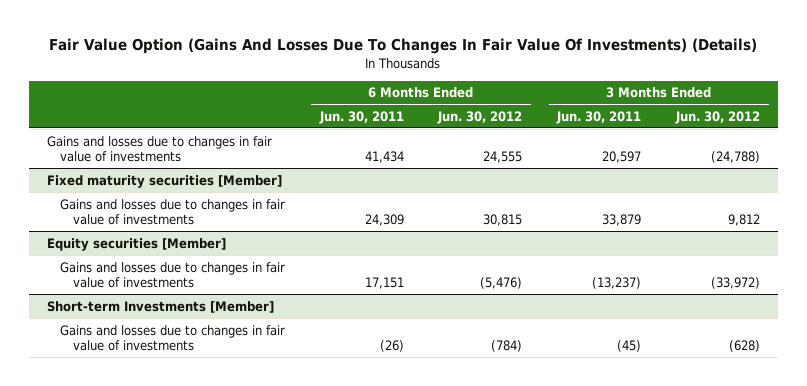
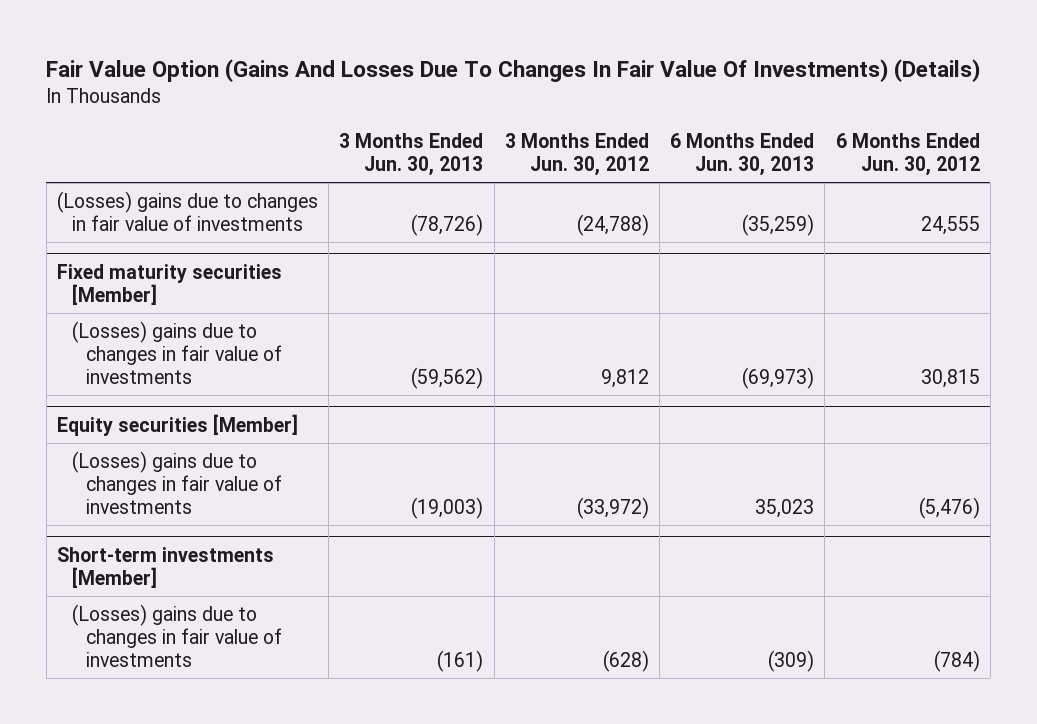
- | 6 Months Ended Jun. 30, 2011 | 6 Months Ended Jun. 30, 2012 | 3 Months Ended Jun. 30, 2011 | 3 Months Ended Jun. 30, 2012
+ | 3 Months Ended Jun. 30, 2013 | 3 Months Ended Jun. 30, 2012 | 6 Months Ended Jun. 30, 2013 | 6 Months Ended Jun. 30, 2012
- Gains and losses due to changes in fair value of investments | 41,434 | 24,555 | 20,597 | (24,788)
+ (Losses) gains due to changes in fair value of investments | (78,726) | (24,788) | (35,259) | 24,555
@ Fixed maturity securities [Member]
- Gains and losses due to changes in fair value of investments | 24,309 | 30,815 | 33,879 | 9,812
+ (Losses) gains due to changes in fair value of investments | (59,562) | 9,812 | (69,973) | 30,815
@ Equity securities [Member]
- Gains and losses due to changes in fair value of investments | 17,151 | (5,476) | (13,237) | (33,972)
- Short-term Investments [Member]
- Gains and losses due to changes in fair value of investments | (26) | (784) | (45) | (628)
@ Equity securities [Member]
+ (Losses) gains due to changes in fair value of investments | (19,003) | (33,972) | 35,023 | (5,476)
+ Short-term investments [Member]
+ (Losses) gains due to changes in fair value of investments | (161) | (628) | (309) | (784)

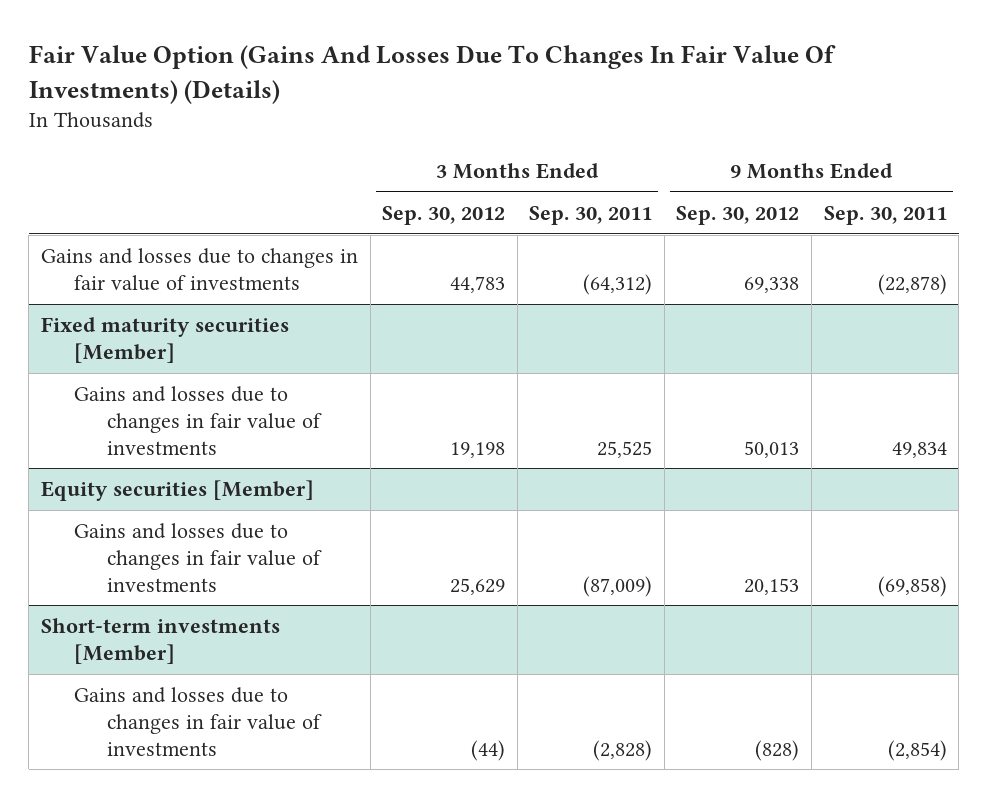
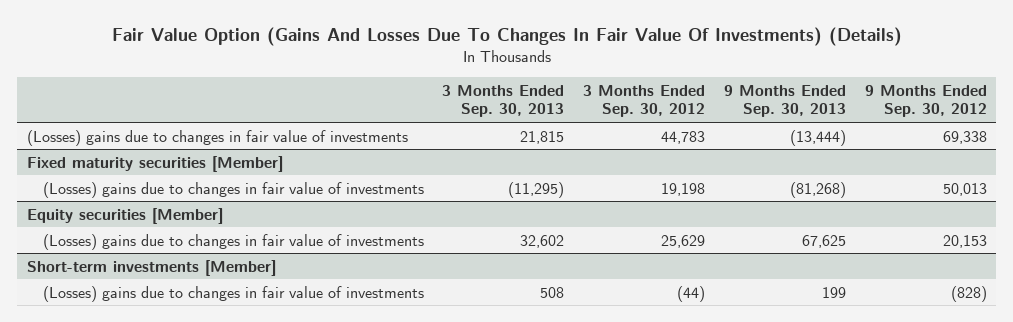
- | 3 Months Ended Sep. 30, 2012 | 3 Months Ended Sep. 30, 2011 | 9 Months Ended Sep. 30, 2012 | 9 Months Ended Sep. 30, 2011
+ | 3 Months Ended Sep. 30, 2013 | 3 Months Ended Sep. 30, 2012 | 9 Months Ended Sep. 30, 2013 | 9 Months Ended Sep. 30, 2012
- Gains and losses due to changes in fair value of investments | 44,783 | (64,312) | 69,338 | (22,878)
+ (Losses) gains due to changes in fair value of investments | 21,815 | 44,783 | (13,444) | 69,338
@ Fixed maturity securities [Member]
- Gains and losses due to changes in fair value of investments | 19,198 | 25,525 | 50,013 | 49,834
+ (Losses) gains due to changes in fair value of investments | (11,295) | 19,198 | (81,268) | 50,013
@ Equity securities [Member]
- Gains and losses due to changes in fair value of investments | 25,629 | (87,009) | 20,153 | (69,858)
+ (Losses) gains due to changes in fair value of investments | 32,602 | 25,629 | 67,625 | 20,153
@ Short-term investments [Member]
- Gains and losses due to changes in fair value of investments | (44) | (2,828) | (828) | (2,854)
+ (Losses) gains due to changes in fair value of investments | 508 | (44) | 199 | (828)

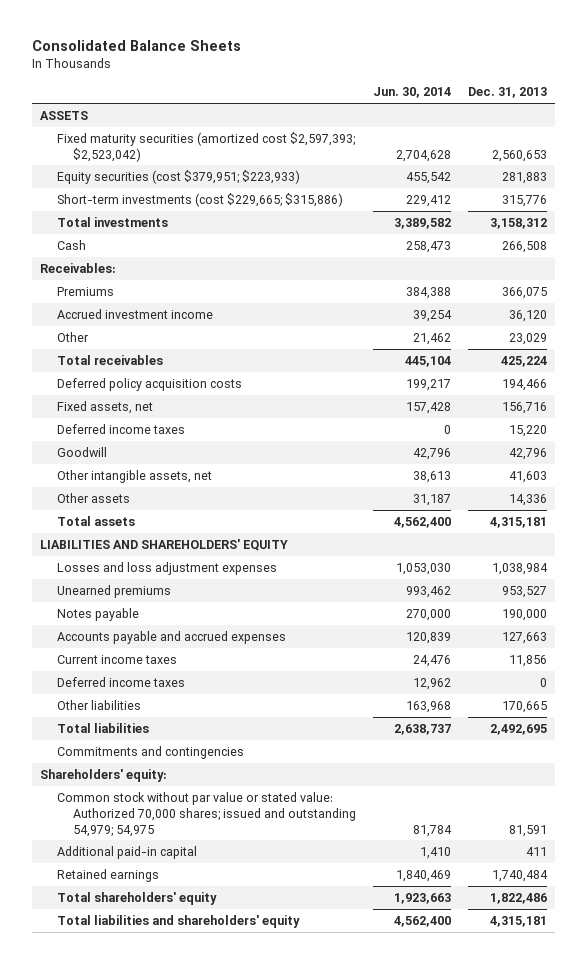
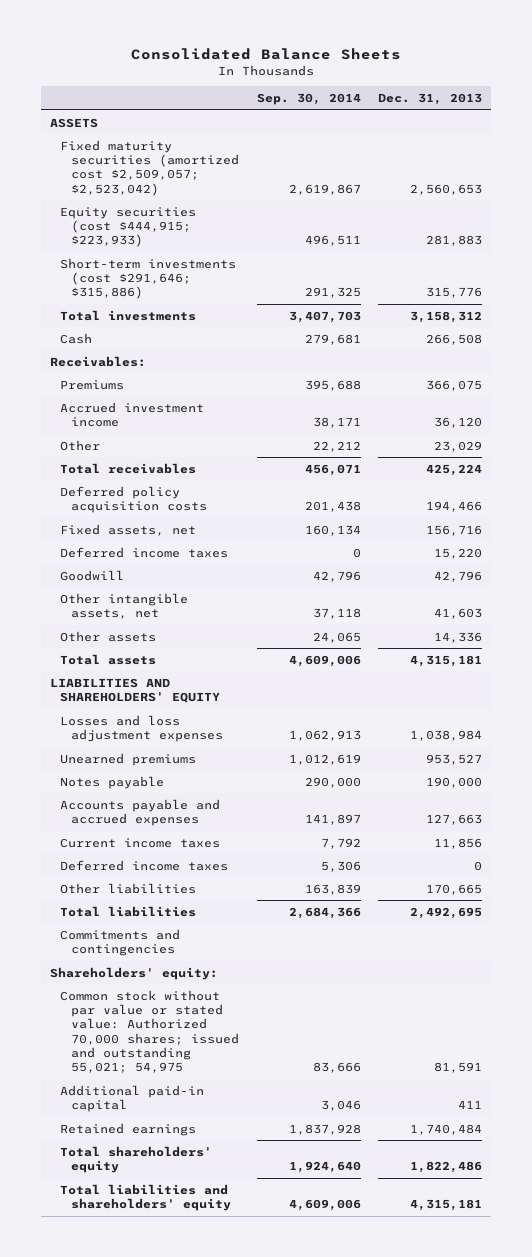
- | Jun. 30, 2014 | Dec. 31, 2013
+ | Sep. 30, 2014 | Dec. 31, 2013
- Fixed maturity securities (amortized cost $2,597,393; $2,523,042) | 2,704,628 | 2,560,653
- Equity securities (cost $379,951; $223,933) | 455,542 | 281,883
- Short-term investments (cost $229,665; $315,886) | 229,412 | 315,776
+ Fixed maturity securities (amortized cost $2,509,057; $2,523,042) | 2,619,867 | 2,560,653
+ Equity securities (cost $444,915; $223,933) | 496,511 | 281,883
+ Short-term investments (cost $291,646; $315,886) | 291,325 | 315,776
- Common stock without par value or stated value: Authorized 70,000 shares; issued and outstanding 54,979; 54,975 | 81,784 | 81,591
+ Common stock without par value or stated value: Authorized 70,000 shares; issued and outstanding 55,021; 54,975 | 83,666 | 81,591

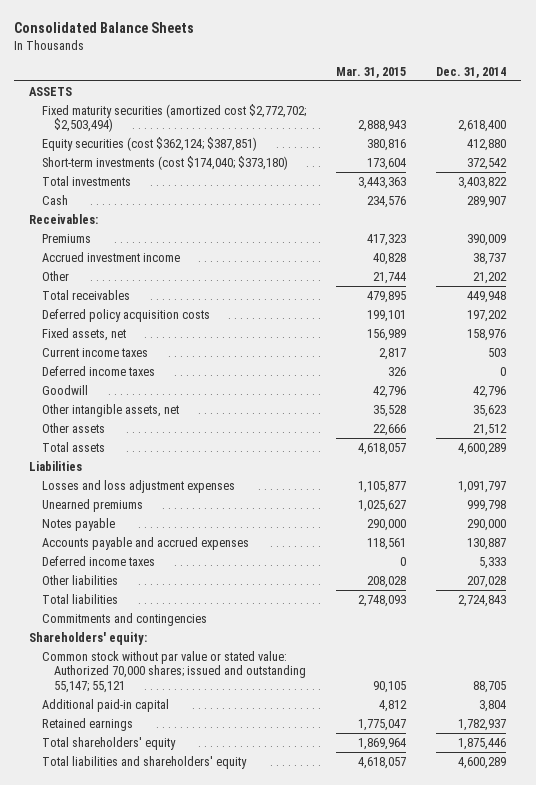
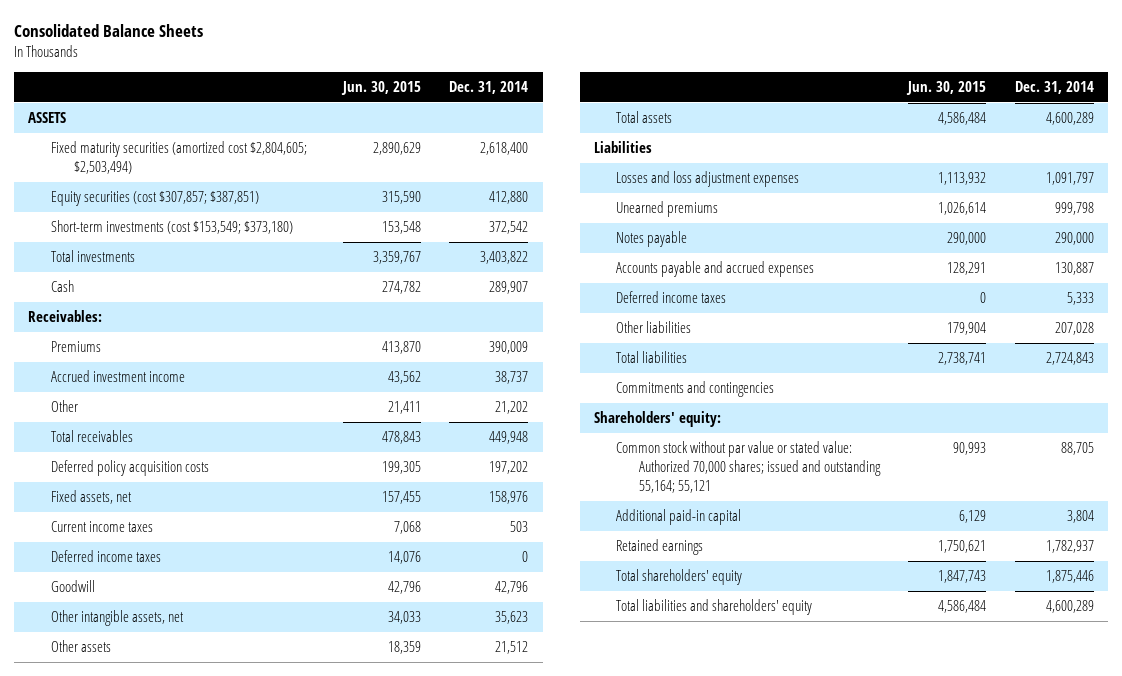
- | Mar. 31, 2015 | Dec. 31, 2014
+ | Jun. 30, 2015 | Dec. 31, 2014
- Fixed maturity securities (amortized cost $2,772,702; $2,503,494) | 2,888,943 | 2,618,400
- Equity securities (cost $362,124; $387,851) | 380,816 | 412,880
- Short-term investments (cost $174,040; $373,180) | 173,604 | 372,542
+ Fixed maturity securities (amortized cost $2,804,605; $2,503,494) | 2,890,629 | 2,618,400
+ Equity securities (cost $307,857; $387,851) | 315,590 | 412,880
+ Short-term investments (cost $153,549; $373,180) | 153,548 | 372,542
- Common stock without par value or stated value: Authorized 70,000 shares; issued and outstanding 55,147; 55,121 | 90,105 | 88,705
+ Common stock without par value or stated value: Authorized 70,000 shares; issued and outstanding 55,164; 55,121 | 90,993 | 88,705

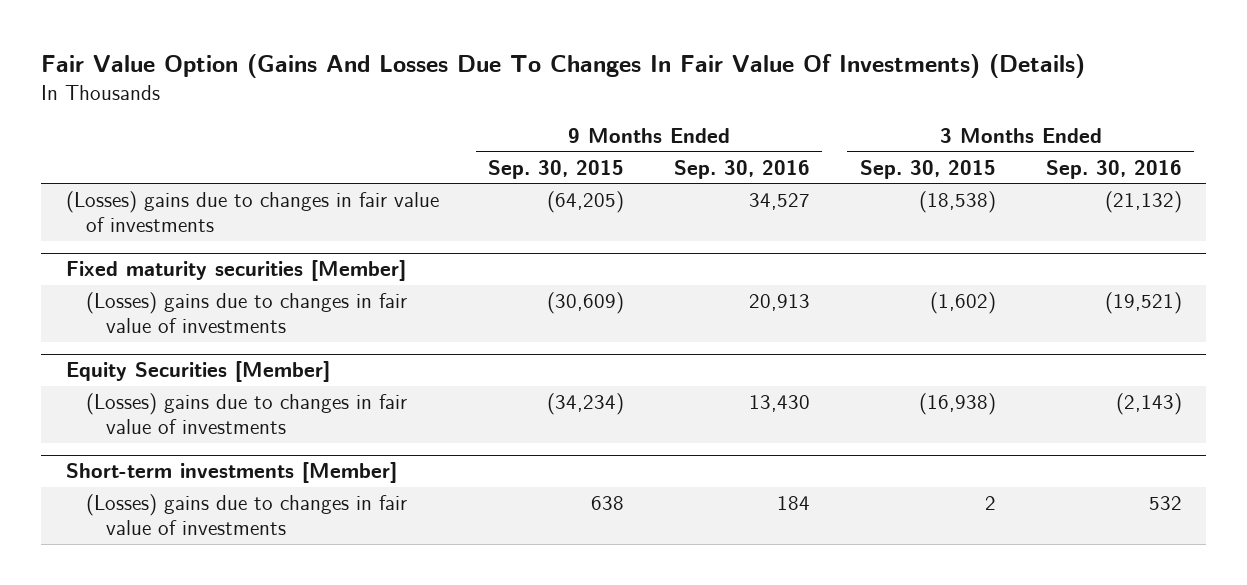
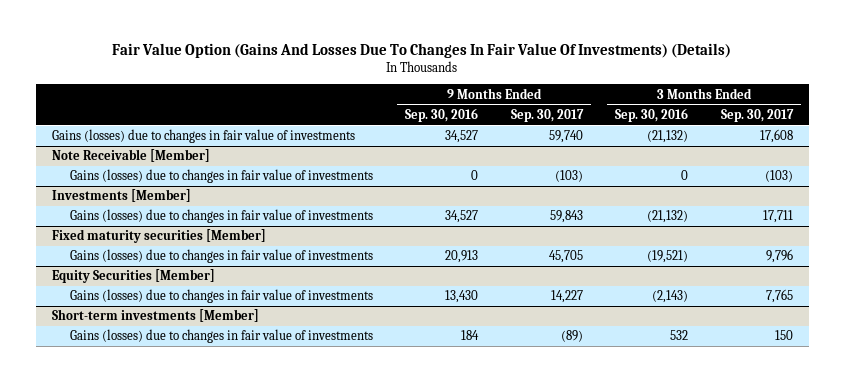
- | 9 Months Ended Sep. 30, 2015 | 9 Months Ended Sep. 30, 2016 | 3 Months Ended Sep. 30, 2015 | 3 Months Ended Sep. 30, 2016
+ | 9 Months Ended Sep. 30, 2016 | 9 Months Ended Sep. 30, 2017 | 3 Months Ended Sep. 30, 2016 | 3 Months Ended Sep. 30, 2017
- (Losses) gains due to changes in fair value of investments | (64,205) | 34,527 | (18,538) | (21,132)
+ Gains (losses) due to changes in fair value of investments | 34,527 | 59,740 | (21,132) | 17,608
+ Note Receivable [Member]
+ Gains (losses) due to changes in fair value of investments | 0 | (103) | 0 | (103)
+ Investments [Member]
+ Gains (losses) due to changes in fair value of investments | 34,527 | 59,843 | (21,132) | 17,711
@ Fixed maturity securities [Member]
- (Losses) gains due to changes in fair value of investments | (30,609) | 20,913 | (1,602) | (19,521)
+ Gains (losses) due to changes in fair value of investments | 20,913 | 45,705 | (19,521) | 9,796
@ Equity Securities [Member]
- (Losses) gains due to changes in fair value of investments | (34,234) | 13,430 | (16,938) | (2,143)
+ Gains (losses) due to changes in fair value of investments | 13,430 | 14,227 | (2,143) | 7,765
@ Short-term investments [Member]
- (Losses) gains due to changes in fair value of investments | 638 | 184 | 2 | 532
+ Gains (losses) due to changes in fair value of investments | 184 | (89) | 532 | 150

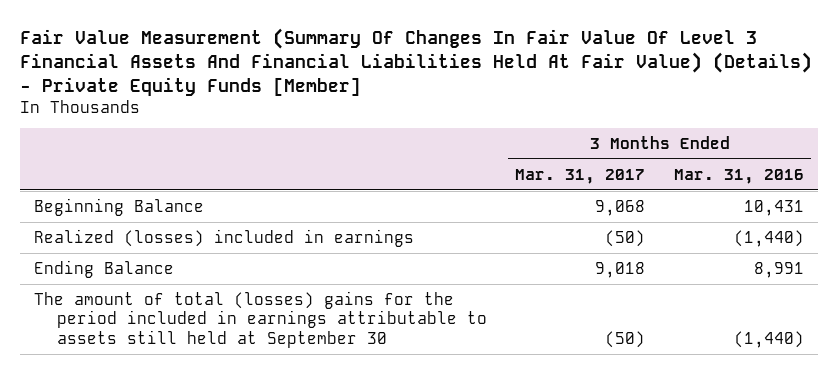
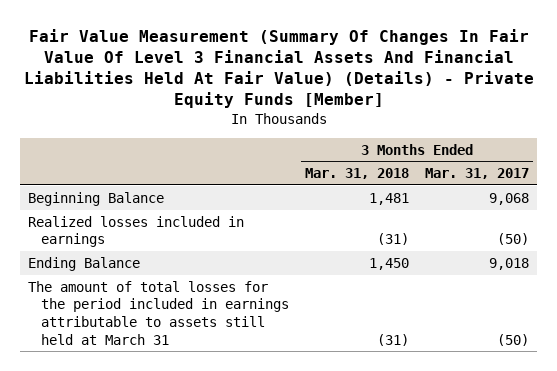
- | 3 Months Ended Mar. 31, 2017 | 3 Months Ended Mar. 31, 2016
+ | 3 Months Ended Mar. 31, 2018 | 3 Months Ended Mar. 31, 2017
- Realized (losses) included in earnings | (50) | (1,440)
+ Realized losses included in earnings | (31) | (50)
- The amount of total (losses) gains for the period included in earnings attributable to assets still held at September 30 | (50) | (1,440)
+ The amount of total losses for the period included in earnings attributable to assets still held at March 31 | (31) | (50)

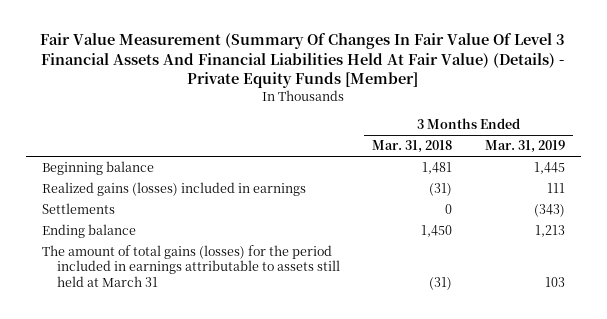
- | 3 Months Ended Mar. 31, 2018 | 3 Months Ended Mar. 31, 2017
+ | 3 Months Ended Mar. 31, 2018 | 3 Months Ended Mar. 31, 2019
- Beginning Balance | 1,481 | 9,068
- Realized losses included in earnings | (31) | (50)
- Ending Balance | 1,450 | 9,018
- The amount of total losses for the period included in earnings attributable to assets still held at March 31 | (31) | (50)
+ Beginning balance | 1,481 | 1,445
+ Realized gains (losses) included in earnings | (31) | 111
+ Settlements | 0 | (343)
+ Ending balance | 1,450 | 1,213
+ The amount of total gains (losses) for the period included in earnings attributable to assets still held at March 31 | (31) | 103

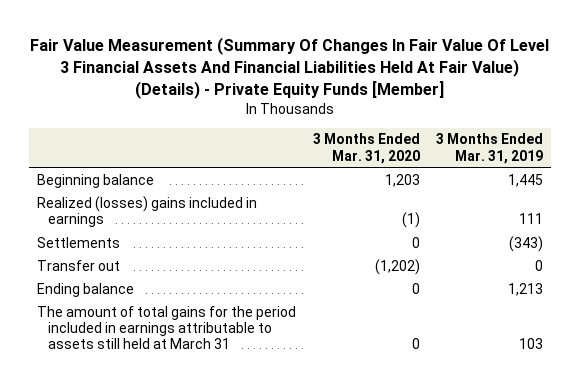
- | 3 Months Ended Mar. 31, 2018 | 3 Months Ended Mar. 31, 2019
+ | 3 Months Ended Mar. 31, 2020 | 3 Months Ended Mar. 31, 2019
- Realized gains (losses) included in earnings | (31) | 111
+ Realized (losses) gains included in earnings | (1) | 111
+ Transfer out | (1,202) | 0
- The amount of total gains (losses) for the period included in earnings attributable to assets still held at March 31 | (31) | 103
+ The amount of total gains for the period included in earnings attributable to assets still held at March 31 | 0 | 103

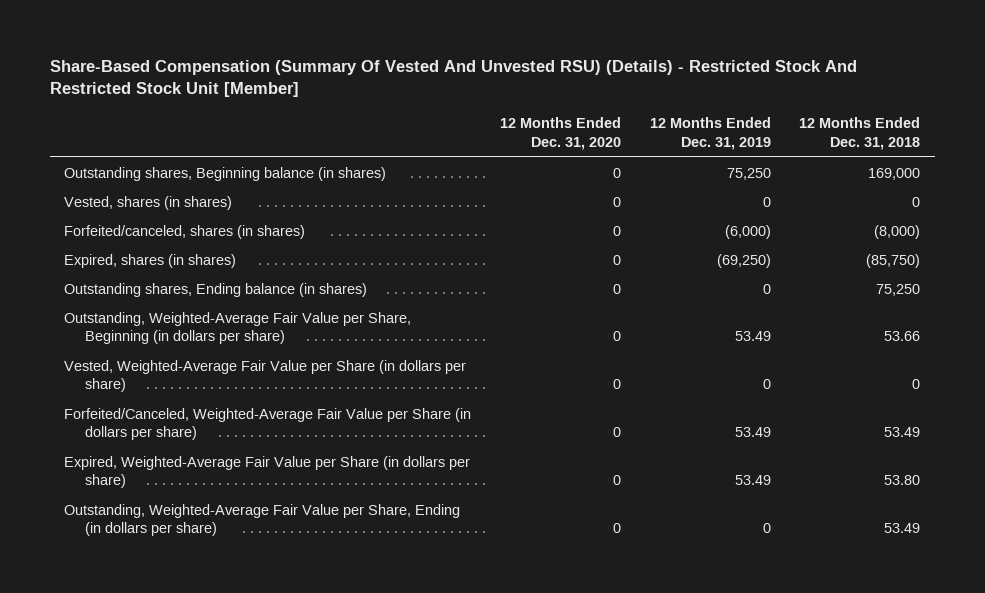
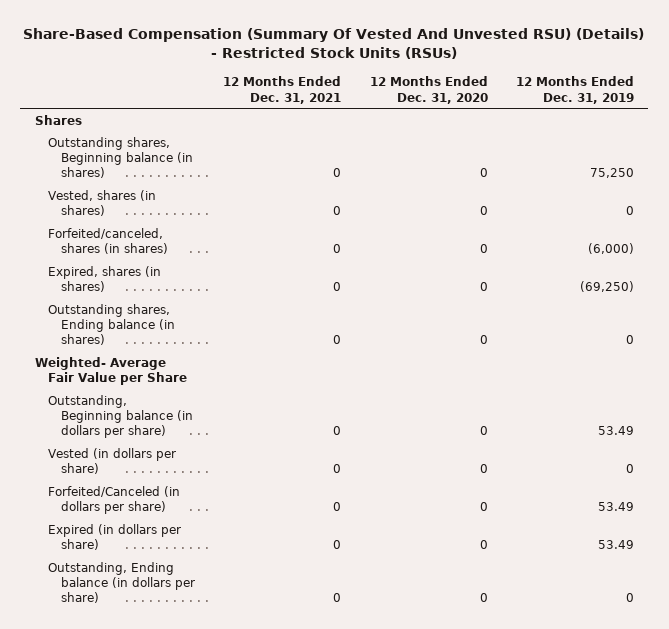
- Share-Based Compensation (Summary Of Vested And Unvested RSU) (Details) - Restricted Stock And Restricted Stock Unit [Member]
+ Share-Based Compensation (Summary Of Vested And Unvested RSU) (Details) - Restricted Stock Units (RSUs)
- | 12 Months Ended Dec. 31, 2020 | 12 Months Ended Dec. 31, 2019 | 12 Months Ended Dec. 31, 2018
+ | 12 Months Ended Dec. 31, 2021 | 12 Months Ended Dec. 31, 2020 | 12 Months Ended Dec. 31, 2019
+ Shares
- Outstanding, Weighted-Average Fair Value per Share, Beginning (in dollars per share) | 0 | 53.49 | 53.66
- Vested, Weighted-Average Fair Value per Share (in dollars per share) | 0 | 0 | 0
- Forfeited/Canceled, Weighted-Average Fair Value per Share (in dollars per share) | 0 | 53.49 | 53.49
- Expired, Weighted-Average Fair Value per Share (in dollars per share) | 0 | 53.49 | 53.80
- Outstanding, Weighted-Average Fair Value per Share, Ending (in dollars per share) | 0 | 0 | 53.49
+ Weighted- Average Fair Value per Share
+ Outstanding, Beginning balance (in dollars per share) | 0 | 0 | 53.49
+ Vested (in dollars per share) | 0 | 0 | 0
+ Forfeited/Canceled (in dollars per share) | 0 | 0 | 53.49
+ Expired (in dollars per share) | 0 | 0 | 53.49
+ Outstanding, Ending balance (in dollars per share) | 0 | 0 | 0

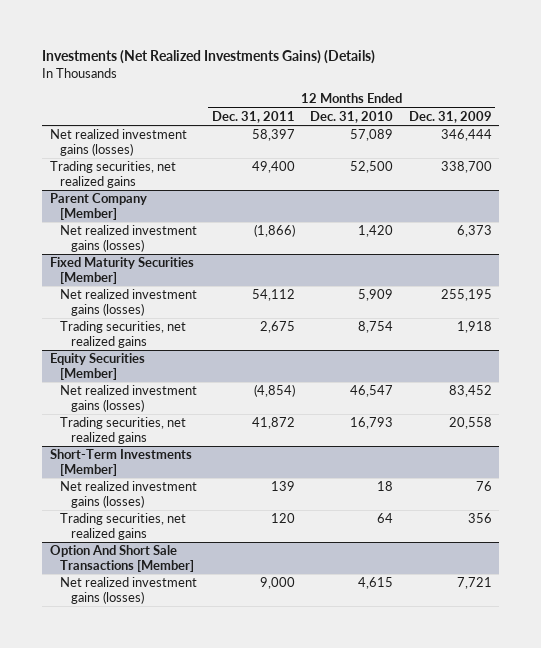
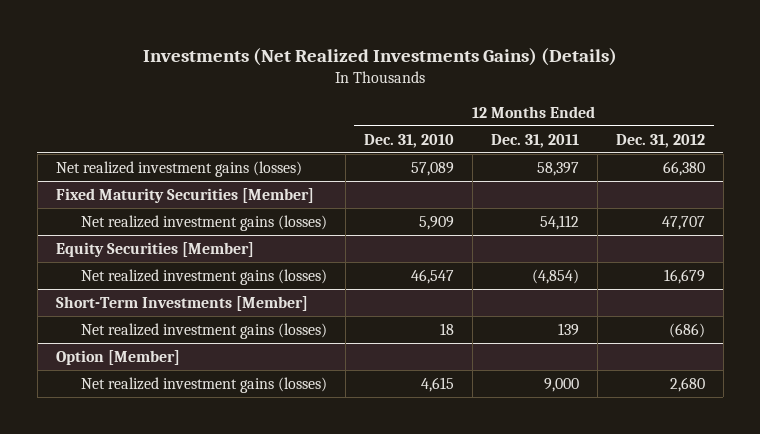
- | 12 Months Ended Dec. 31, 2011 | 12 Months Ended Dec. 31, 2010 | 12 Months Ended Dec. 31, 2009
+ | 12 Months Ended Dec. 31, 2010 | 12 Months Ended Dec. 31, 2011 | 12 Months Ended Dec. 31, 2012
- Trading securities, net realized gains | 49,400 | 52,500 | 338,700
- Parent Company [Member]
- Net realized investment gains (losses) | (1,866) | 1,420 | 6,373
@ Fixed Maturity Securities [Member]
- Trading securities, net realized gains | 2,675 | 8,754 | 1,918
@ Equity Securities [Member]
- Trading securities, net realized gains | 41,872 | 16,793 | 20,558
@ Short-Term Investments [Member]
- Trading securities, net realized gains | 120 | 64 | 356
- Option And Short Sale Transactions [Member]
+ Option [Member]

